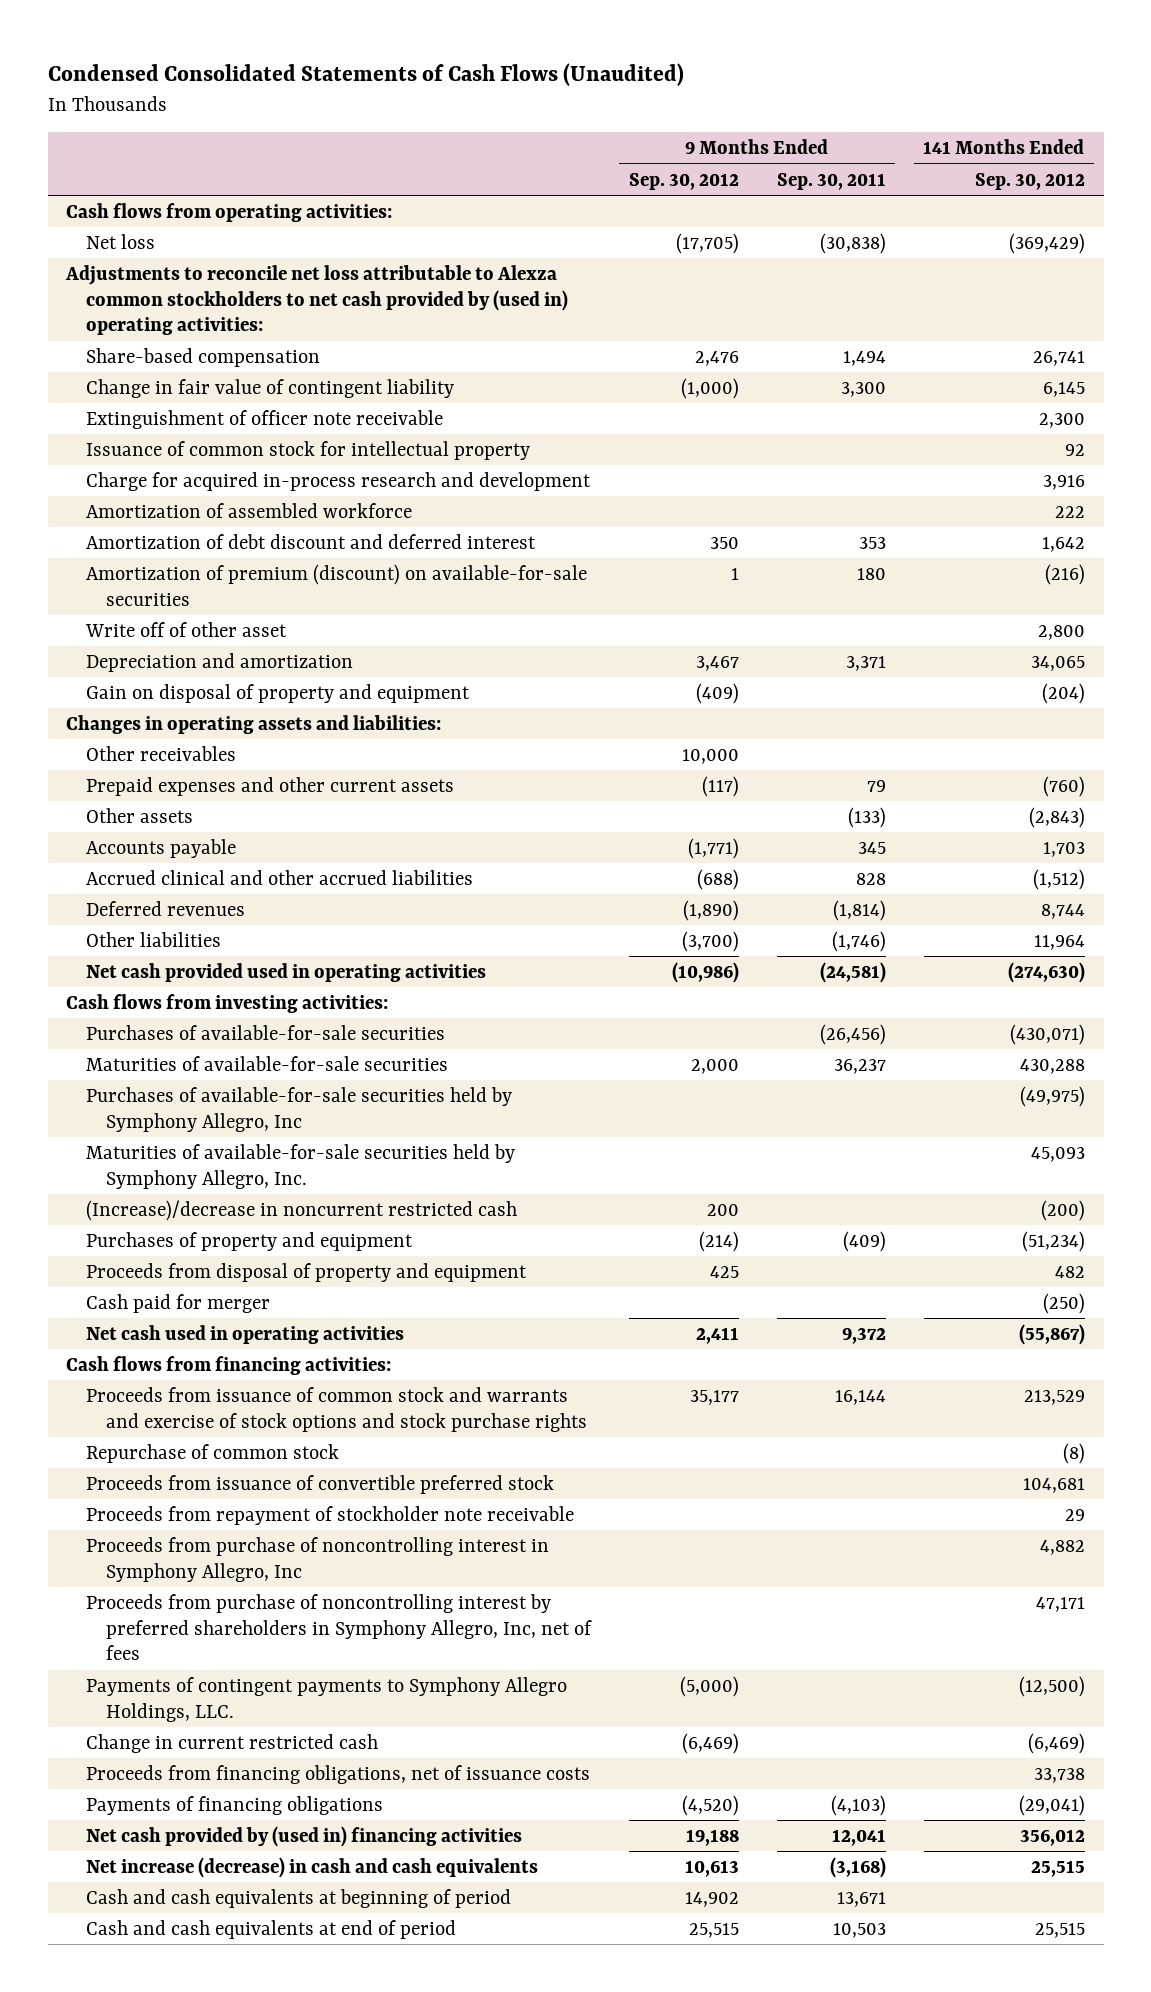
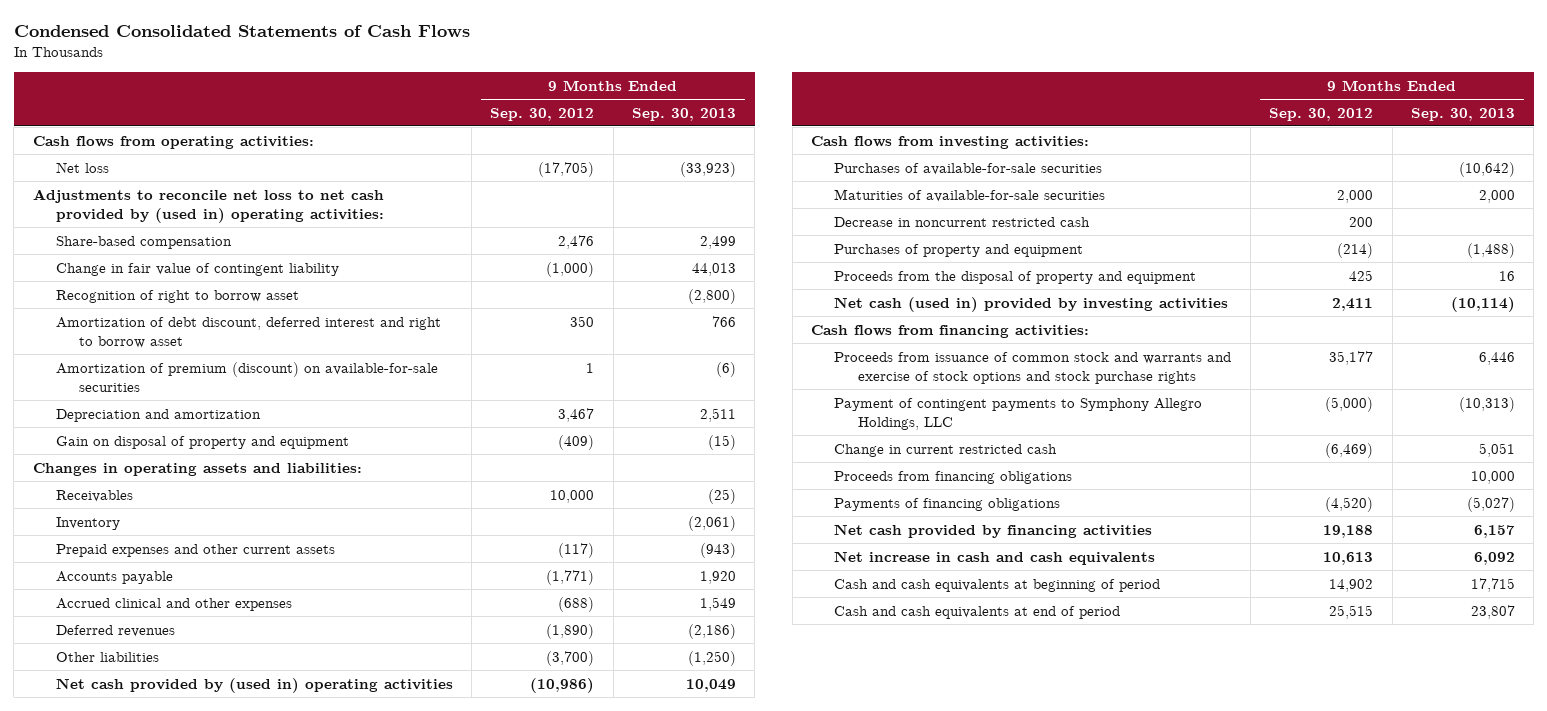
- Condensed Consolidated Statements of Cash Flows (Unaudited)
+ Condensed Consolidated Statements of Cash Flows
- | 9 Months Ended Sep. 30, 2012 | 9 Months Ended Sep. 30, 2011 | 141 Months Ended Sep. 30, 2012
+ | 9 Months Ended Sep. 30, 2012 | 9 Months Ended Sep. 30, 2013
- Adjustments to reconcile net loss attributable to Alexza common stockholders to net cash provided by (used in) operating activities:
+ Adjustments to reconcile net loss to net cash provided by (used in) operating activities:
- Extinguishment of officer note receivable | | | 2,300
- Issuance of common stock for intellectual property | | | 92
- Charge for acquired in-process research and development | | | 3,916
- Amortization of assembled workforce | | | 222
- Amortization of debt discount and deferred interest | 350 | 353 | 1,642
+ Recognition of right to borrow asset | | (2,800)
+ Amortization of debt discount, deferred interest and right to borrow asset | 350 | 766
- Write off of other asset | | | 2,800
- Other receivables | 10,000 | |
+ Receivables | 10,000 | (25)
+ Inventory | | (2,061)
- Other assets | | (133) | (2,843)
- Accrued clinical and other accrued liabilities | (688) | 828 | (1,512)
+ Accrued clinical and other expenses | (688) | 1,549
- Net cash provided used in operating activities | (10,986) | (24,581) | (274,630)
+ Net cash provided by (used in) operating activities | (10,986) | 10,049
- Purchases of available-for-sale securities held by Symphony Allegro, Inc | | | (49,975)
- Maturities of available-for-sale securities held by Symphony Allegro, Inc. | | | 45,093
- (Increase)/decrease in noncurrent restricted cash | 200 | | (200)
+ Decrease in noncurrent restricted cash | 200 |
- Proceeds from disposal of property and equipment | 425 | | 482
- Cash paid for merger | | | (250)
- Net cash used in operating activities | 2,411 | 9,372 | (55,867)
+ Proceeds from the disposal of property and equipment | 425 | 16
+ Net cash (used in) provided by investing activities | 2,411 | (10,114)
- Repurchase of common stock | | | (8)
- Proceeds from issuance of convertible preferred stock | | | 104,681
- Proceeds from repayment of stockholder note receivable | | | 29
- Proceeds from purchase of noncontrolling interest in Symphony Allegro, Inc | | | 4,882
- Proceeds from purchase of noncontrolling interest by preferred shareholders in Symphony Allegro, Inc, net of fees | | | 47,171
- Payments of contingent payments to Symphony Allegro Holdings, LLC. | (5,000) | | (12,500)
+ Payment of contingent payments to Symphony Allegro Holdings, LLC | (5,000) | (10,313)
- Proceeds from financing obligations, net of issuance costs | | | 33,738
+ Proceeds from financing obligations | | 10,000
- Net cash provided by (used in) financing activities | 19,188 | 12,041 | 356,012
- Net increase (decrease) in cash and cash equivalents | 10,613 | (3,168) | 25,515
+ Net cash provided by financing activities | 19,188 | 6,157
+ Net increase in cash and cash equivalents | 10,613 | 6,092

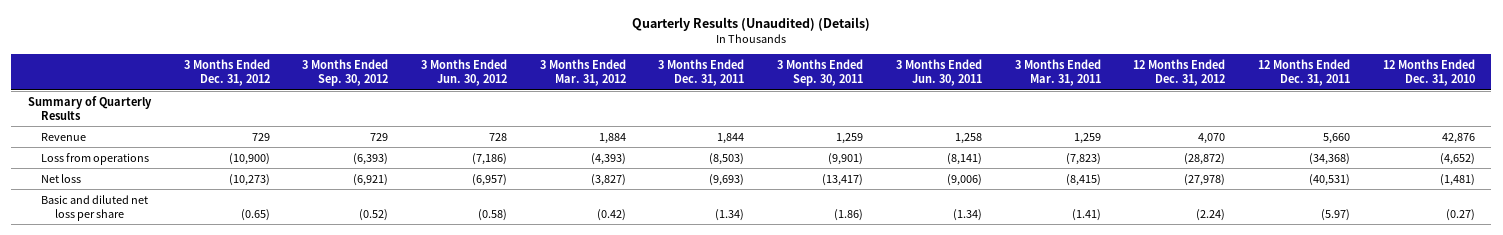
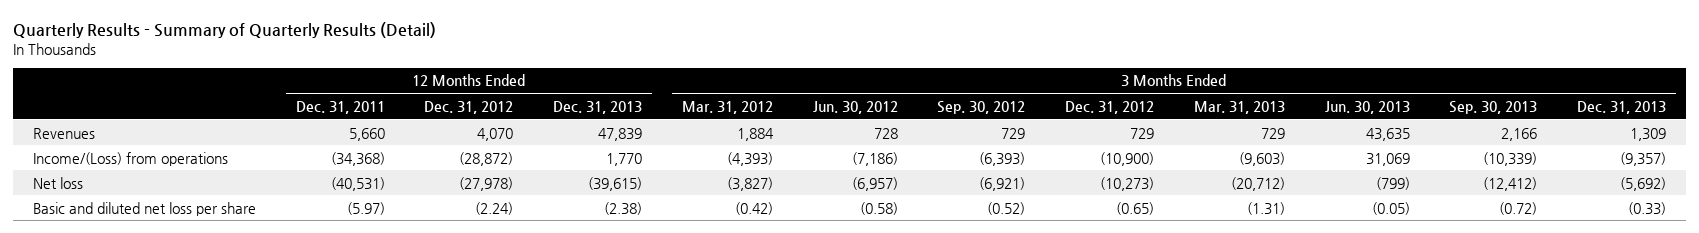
- Quarterly Results (Unaudited) (Details)
+ Quarterly Results - Summary of Quarterly Results (Detail)
- | 3 Months Ended Dec. 31, 2012 | 3 Months Ended Sep. 30, 2012 | 3 Months Ended Jun. 30, 2012 | 3 Months Ended Mar. 31, 2012 | 3 Months Ended Dec. 31, 2011 | 3 Months Ended Sep. 30, 2011 | 3 Months Ended Jun. 30, 2011 | 3 Months Ended Mar. 31, 2011 | 12 Months Ended Dec. 31, 2012 | 12 Months Ended Dec. 31, 2011 | 12 Months Ended Dec. 31, 2010
+ | 12 Months Ended Dec. 31, 2011 | 12 Months Ended Dec. 31, 2012 | 12 Months Ended Dec. 31, 2013 | 3 Months Ended Mar. 31, 2012 | 3 Months Ended Jun. 30, 2012 | 3 Months Ended Sep. 30, 2012 | 3 Months Ended Dec. 31, 2012 | 3 Months Ended Mar. 31, 2013 | 3 Months Ended Jun. 30, 2013 | 3 Months Ended Sep. 30, 2013 | 3 Months Ended Dec. 31, 2013
- Summary of Quarterly Results
- Revenue | 729 | 729 | 728 | 1,884 | 1,844 | 1,259 | 1,258 | 1,259 | 4,070 | 5,660 | 42,876
- Loss from operations | (10,900) | (6,393) | (7,186) | (4,393) | (8,503) | (9,901) | (8,141) | (7,823) | (28,872) | (34,368) | (4,652)
+ Revenues | 5,660 | 4,070 | 47,839 | 1,884 | 728 | 729 | 729 | 729 | 43,635 | 2,166 | 1,309
+ Income/(Loss) from operations | (34,368) | (28,872) | 1,770 | (4,393) | (7,186) | (6,393) | (10,900) | (9,603) | 31,069 | (10,339) | (9,357)

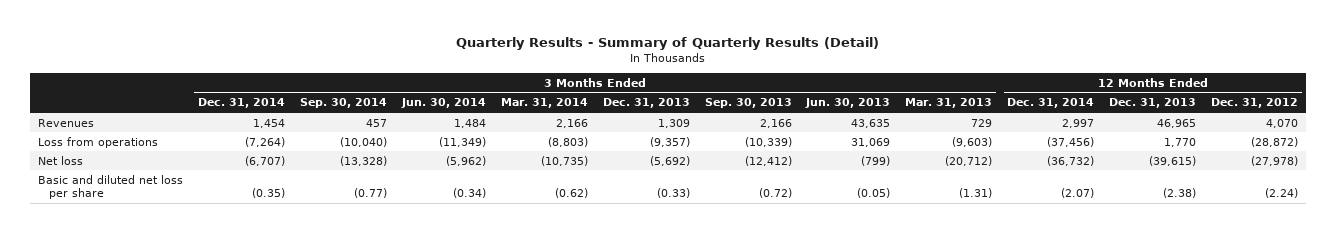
- | 12 Months Ended Dec. 31, 2011 | 12 Months Ended Dec. 31, 2012 | 12 Months Ended Dec. 31, 2013 | 3 Months Ended Mar. 31, 2012 | 3 Months Ended Jun. 30, 2012 | 3 Months Ended Sep. 30, 2012 | 3 Months Ended Dec. 31, 2012 | 3 Months Ended Mar. 31, 2013 | 3 Months Ended Jun. 30, 2013 | 3 Months Ended Sep. 30, 2013 | 3 Months Ended Dec. 31, 2013
+ | 3 Months Ended Dec. 31, 2014 | 3 Months Ended Sep. 30, 2014 | 3 Months Ended Jun. 30, 2014 | 3 Months Ended Mar. 31, 2014 | 3 Months Ended Dec. 31, 2013 | 3 Months Ended Sep. 30, 2013 | 3 Months Ended Jun. 30, 2013 | 3 Months Ended Mar. 31, 2013 | 12 Months Ended Dec. 31, 2014 | 12 Months Ended Dec. 31, 2013 | 12 Months Ended Dec. 31, 2012
- Revenues | 5,660 | 4,070 | 47,839 | 1,884 | 728 | 729 | 729 | 729 | 43,635 | 2,166 | 1,309
- Income/(Loss) from operations | (34,368) | (28,872) | 1,770 | (4,393) | (7,186) | (6,393) | (10,900) | (9,603) | 31,069 | (10,339) | (9,357)
+ Revenues | 1,454 | 457 | 1,484 | 2,166 | 1,309 | 2,166 | 43,635 | 729 | 2,997 | 46,965 | 4,070
+ Loss from operations | (7,264) | (10,040) | (11,349) | (8,803) | (9,357) | (10,339) | 31,069 | (9,603) | (37,456) | 1,770 | (28,872)

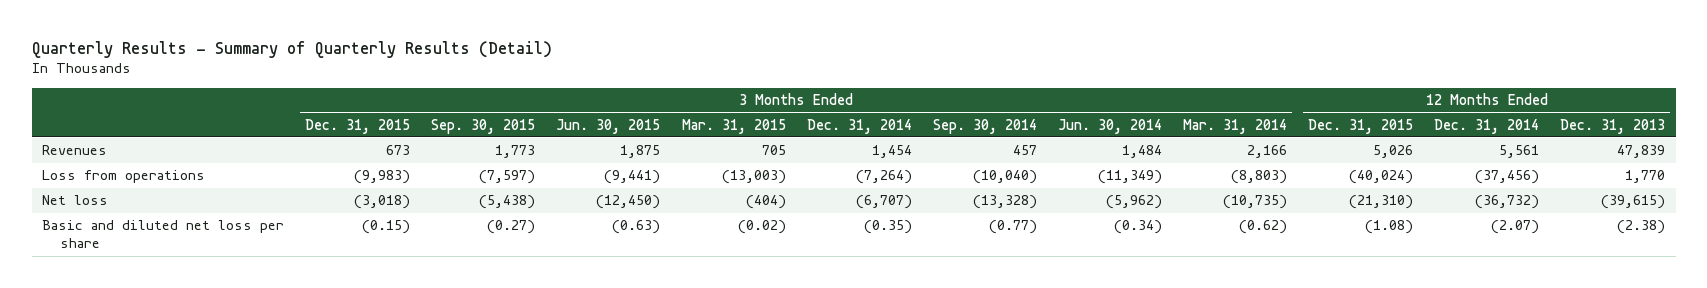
- | 3 Months Ended Dec. 31, 2014 | 3 Months Ended Sep. 30, 2014 | 3 Months Ended Jun. 30, 2014 | 3 Months Ended Mar. 31, 2014 | 3 Months Ended Dec. 31, 2013 | 3 Months Ended Sep. 30, 2013 | 3 Months Ended Jun. 30, 2013 | 3 Months Ended Mar. 31, 2013 | 12 Months Ended Dec. 31, 2014 | 12 Months Ended Dec. 31, 2013 | 12 Months Ended Dec. 31, 2012
+ | 3 Months Ended Dec. 31, 2015 | 3 Months Ended Sep. 30, 2015 | 3 Months Ended Jun. 30, 2015 | 3 Months Ended Mar. 31, 2015 | 3 Months Ended Dec. 31, 2014 | 3 Months Ended Sep. 30, 2014 | 3 Months Ended Jun. 30, 2014 | 3 Months Ended Mar. 31, 2014 | 12 Months Ended Dec. 31, 2015 | 12 Months Ended Dec. 31, 2014 | 12 Months Ended Dec. 31, 2013
- Revenues | 1,454 | 457 | 1,484 | 2,166 | 1,309 | 2,166 | 43,635 | 729 | 2,997 | 46,965 | 4,070
+ Revenues | 673 | 1,773 | 1,875 | 705 | 1,454 | 457 | 1,484 | 2,166 | 5,026 | 5,561 | 47,839

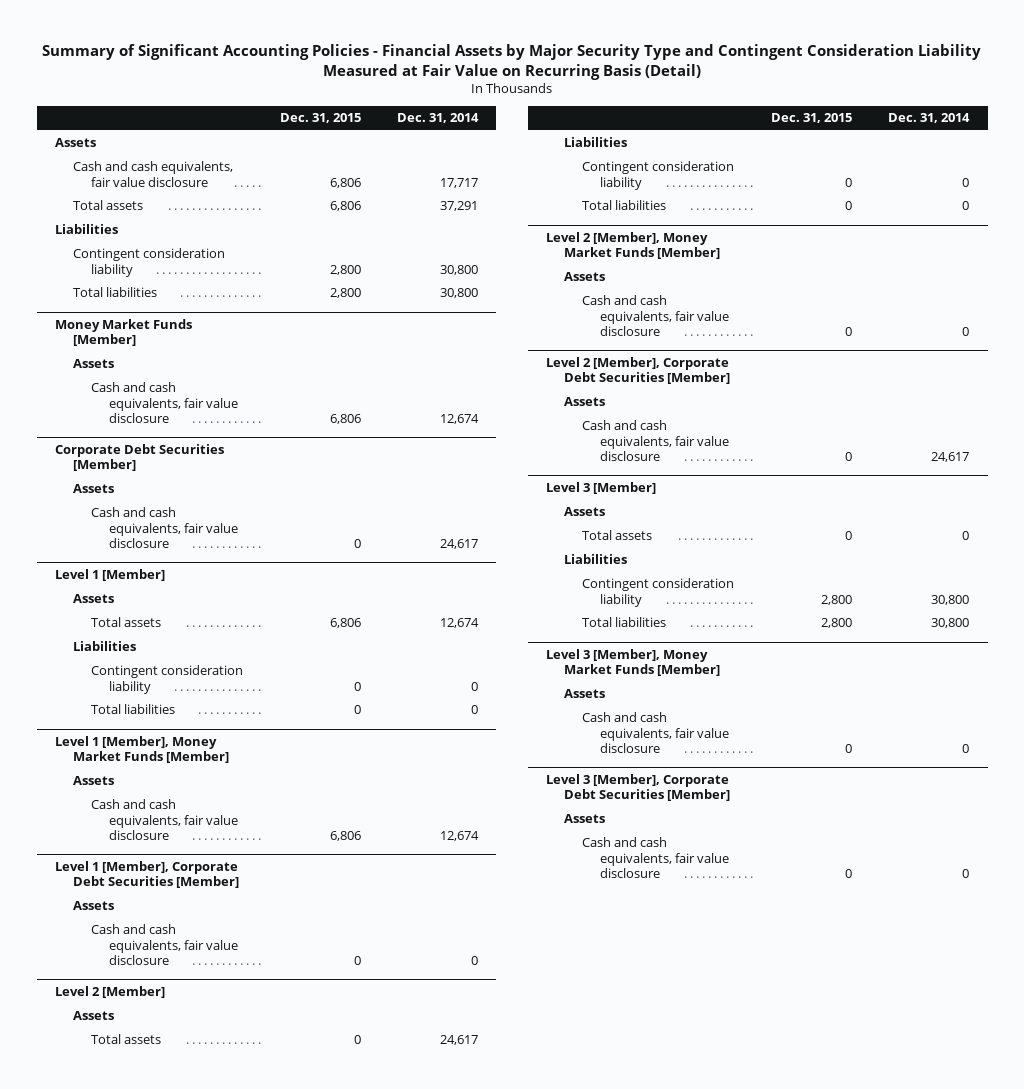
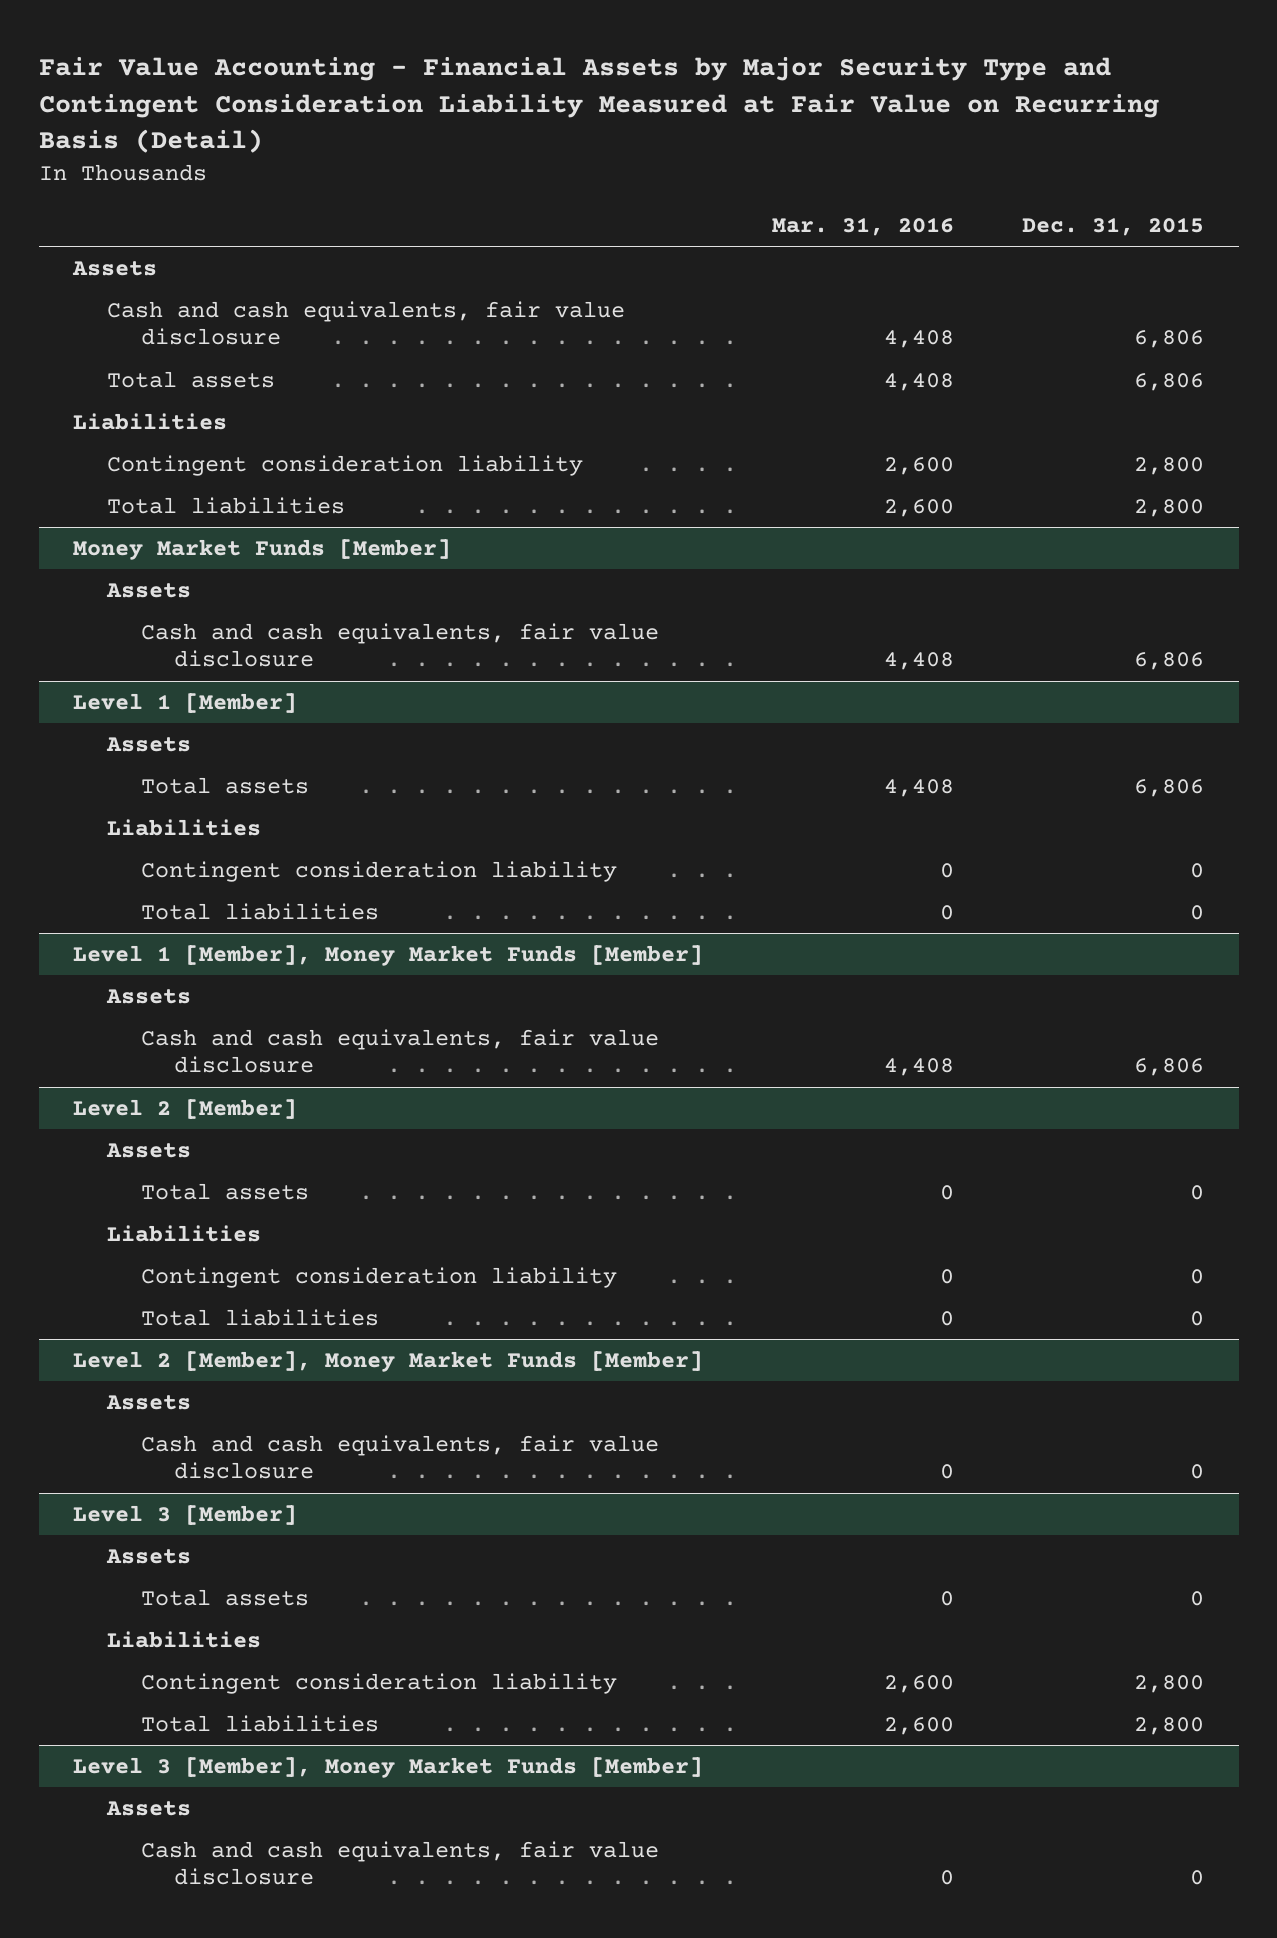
- Summary of Significant Accounting Policies - Financial Assets by Major Security Type and Contingent Consideration Liability Measured at Fair Value on Recurring Basis (Detail)
+ Fair Value Accounting - Financial Assets by Major Security Type and Contingent Consideration Liability Measured at Fair Value on Recurring Basis (Detail)
- | Dec. 31, 2015 | Dec. 31, 2014
+ | Mar. 31, 2016 | Dec. 31, 2015
- Corporate Debt Securities [Member]
- Assets
- Cash and cash equivalents, fair value disclosure | 0 | 24,617
- Level 1 [Member], Corporate Debt Securities [Member]
- Assets
- Cash and cash equivalents, fair value disclosure | 0 | 0
- Level 2 [Member], Corporate Debt Securities [Member]
- Assets
- Cash and cash equivalents, fair value disclosure | 0 | 24,617
- Level 3 [Member], Corporate Debt Securities [Member]
- Assets
- Cash and cash equivalents, fair value disclosure | 0 | 0

